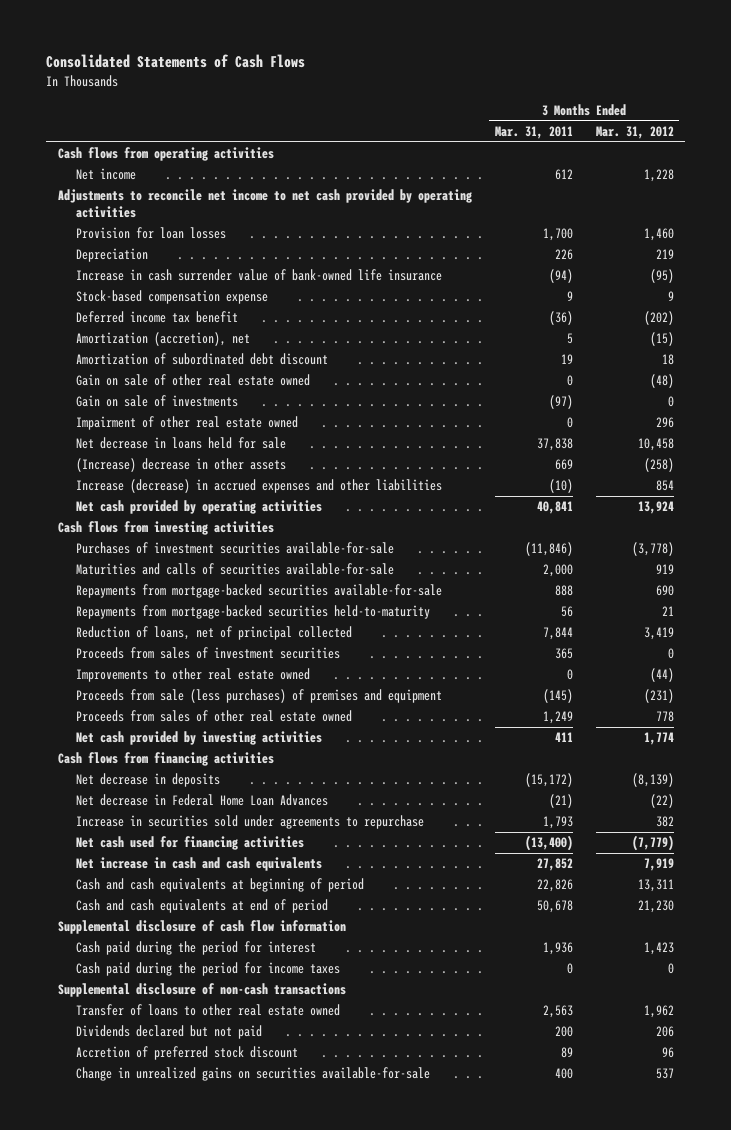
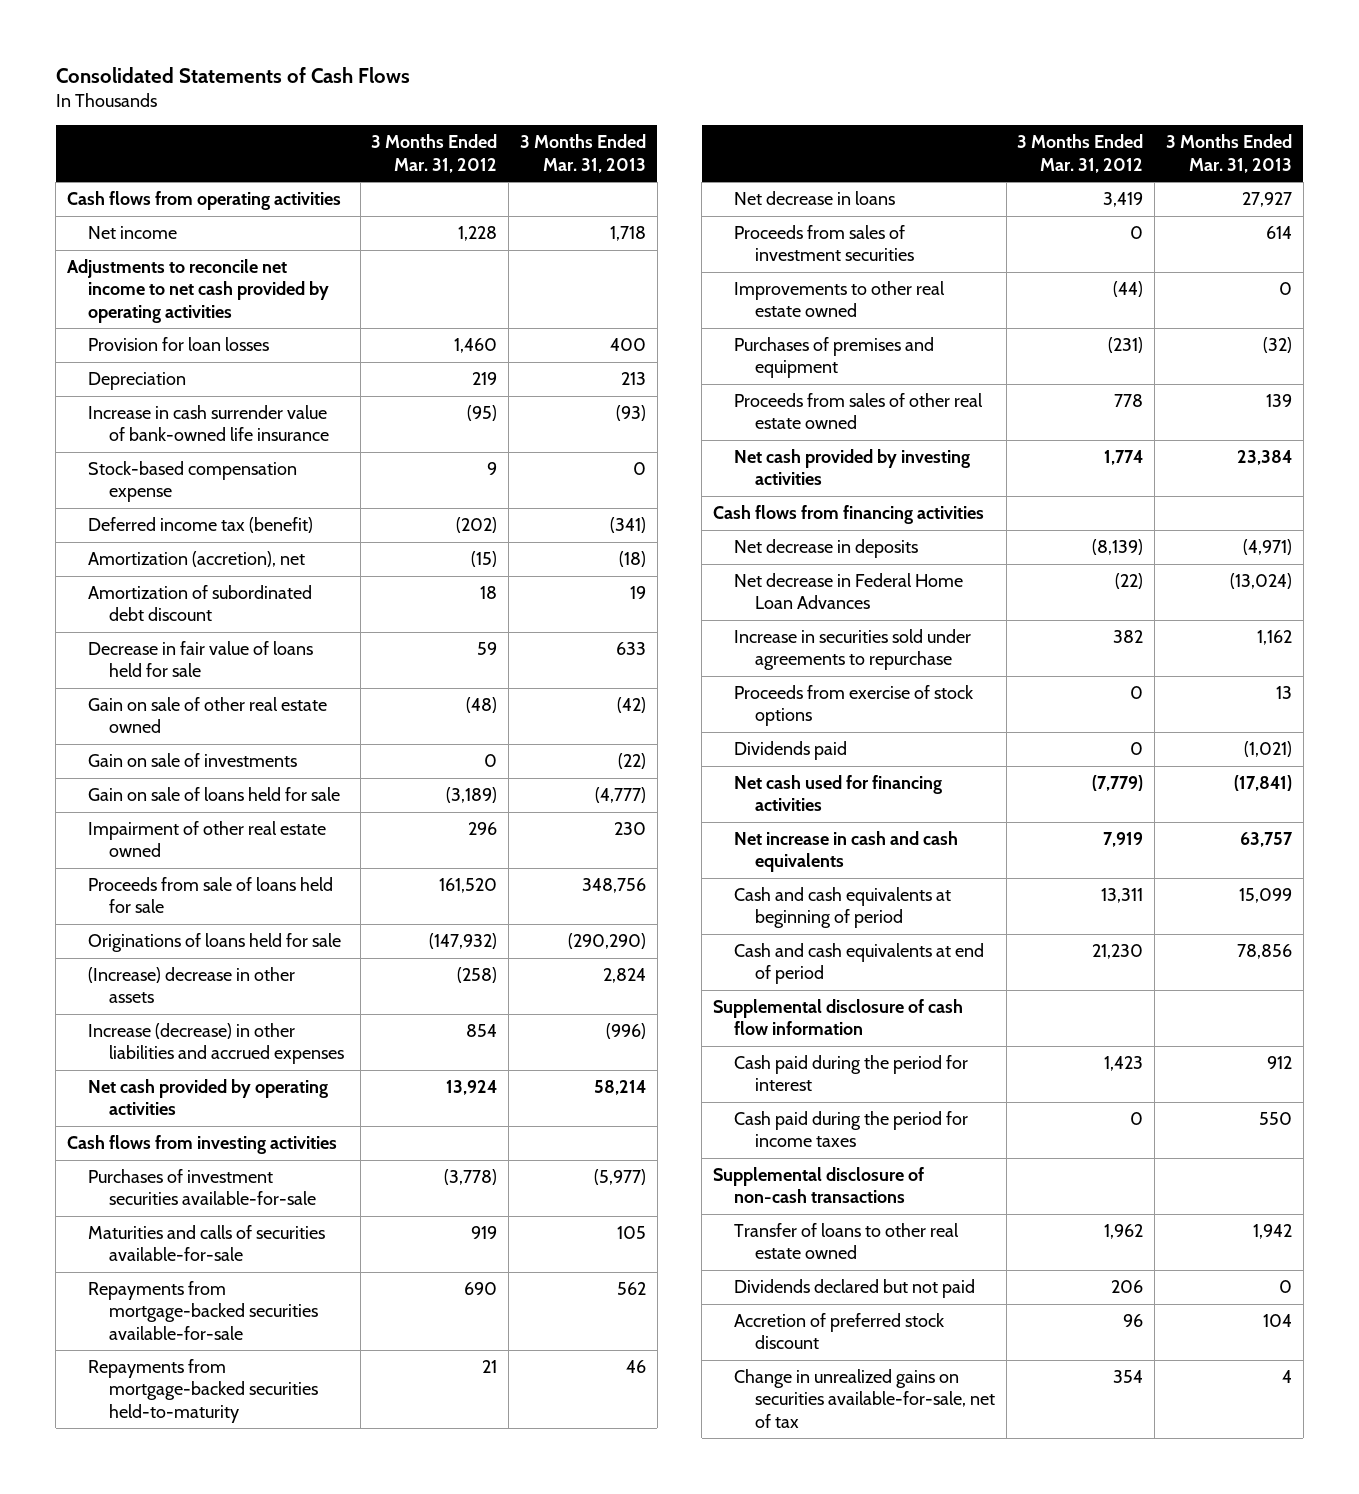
- | 3 Months Ended Mar. 31, 2011 | 3 Months Ended Mar. 31, 2012
+ | 3 Months Ended Mar. 31, 2012 | 3 Months Ended Mar. 31, 2013
- Deferred income tax benefit | (36) | (202)
+ Deferred income tax (benefit) | (202) | (341)
+ Decrease in fair value of loans held for sale | 59 | 633
+ Gain on sale of loans held for sale | (3,189) | (4,777)
- Net decrease in loans held for sale | 37,838 | 10,458
+ Proceeds from sale of loans held for sale | 161,520 | 348,756
+ Originations of loans held for sale | (147,932) | (290,290)
- Increase (decrease) in accrued expenses and other liabilities | (10) | 854
+ Increase (decrease) in other liabilities and accrued expenses | 854 | (996)
- Reduction of loans, net of principal collected | 7,844 | 3,419
+ Net decrease in loans | 3,419 | 27,927
- Proceeds from sale (less purchases) of premises and equipment | (145) | (231)
+ Purchases of premises and equipment | (231) | (32)
+ Proceeds from exercise of stock options | 0 | 13
+ Dividends paid | 0 | (1,021)
- Change in unrealized gains on securities available-for-sale | 400 | 537
+ Change in unrealized gains on securities available-for-sale, net of tax | 354 | 4

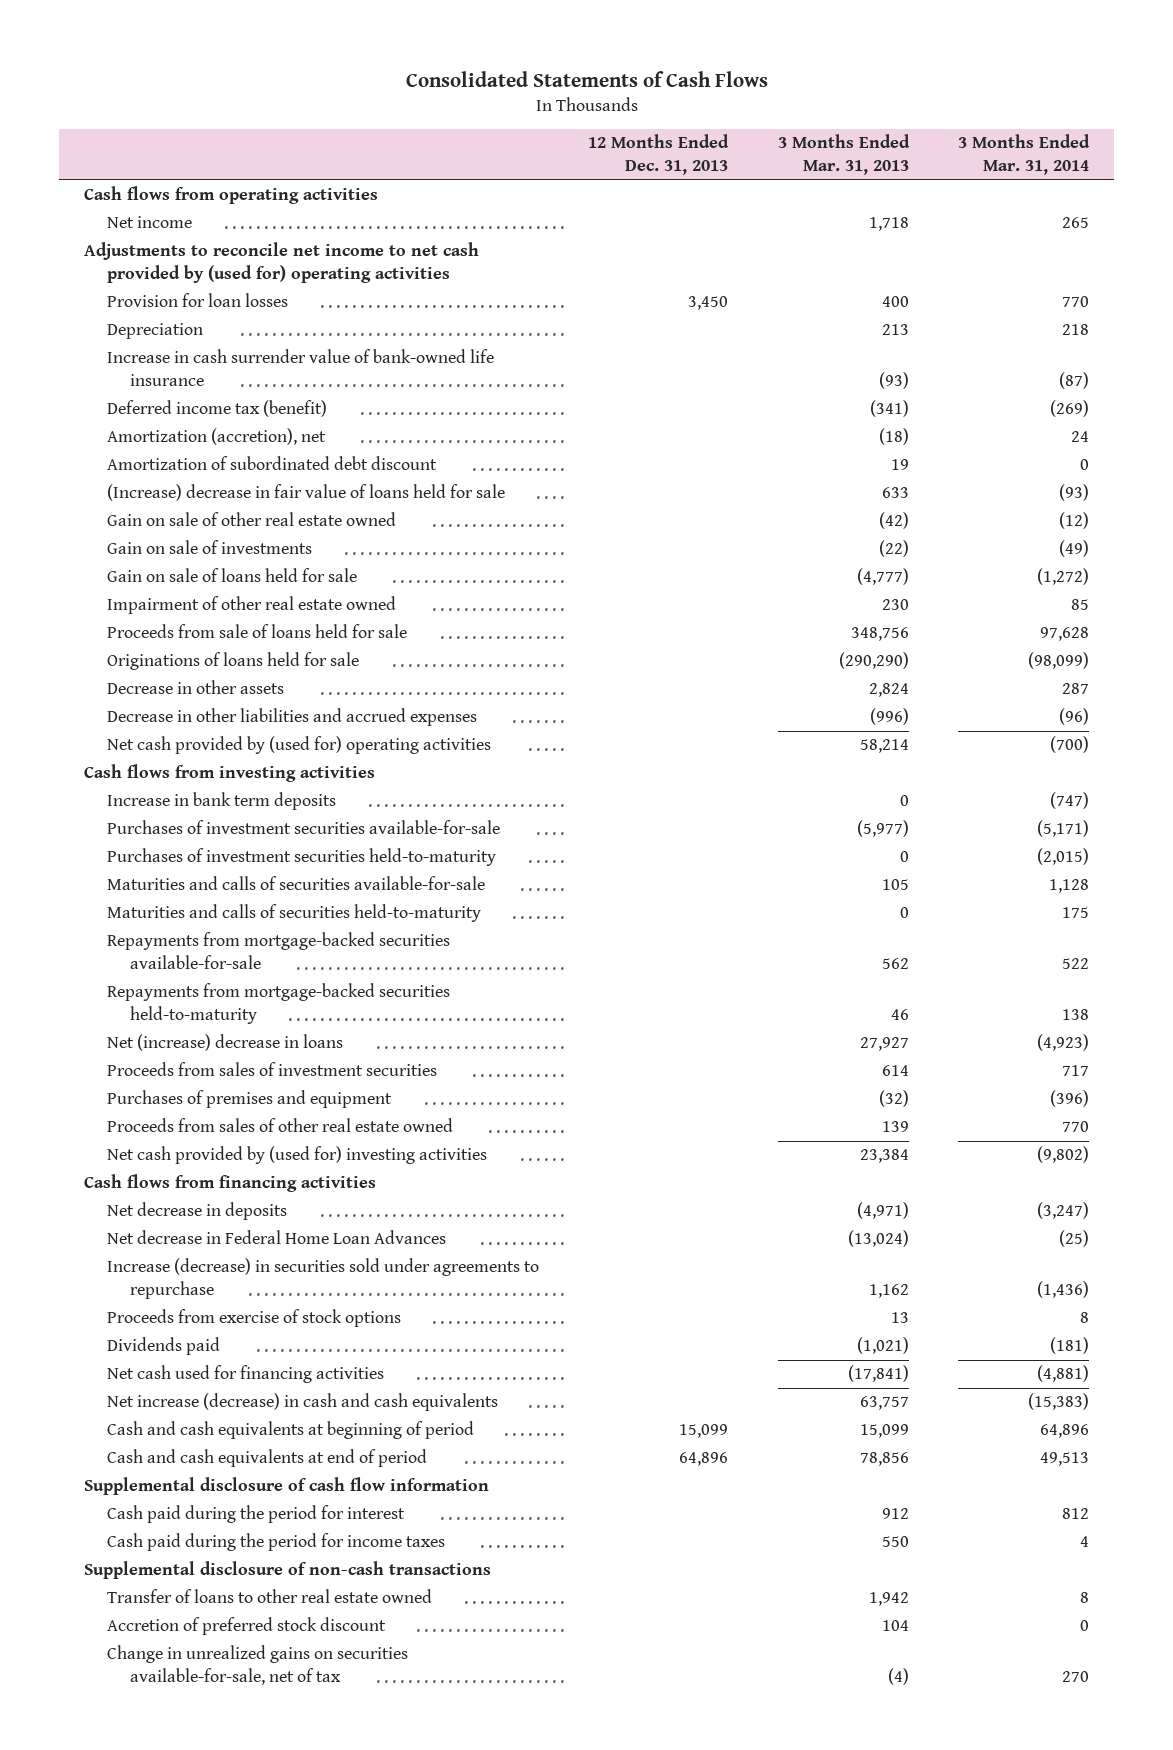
- | 3 Months Ended Mar. 31, 2012 | 3 Months Ended Mar. 31, 2013
+ | 12 Months Ended Dec. 31, 2013 | 3 Months Ended Mar. 31, 2013 | 3 Months Ended Mar. 31, 2014
- Adjustments to reconcile net income to net cash provided by operating activities
+ Adjustments to reconcile net income to net cash provided by (used for) operating activities
- Stock-based compensation expense | 9 | 0
- Decrease in fair value of loans held for sale | 59 | 633
+ (Increase) decrease in fair value of loans held for sale | | 633 | (93)
- (Increase) decrease in other assets | (258) | 2,824
- Increase (decrease) in other liabilities and accrued expenses | 854 | (996)
- Net cash provided by operating activities | 13,924 | 58,214
+ Decrease in other assets | | 2,824 | 287
+ Decrease in other liabilities and accrued expenses | | (996) | (96)
+ Net cash provided by (used for) operating activities | | 58,214 | (700)
+ Increase in bank term deposits | | 0 | (747)
+ Purchases of investment securities held-to-maturity | | 0 | (2,015)
+ Maturities and calls of securities held-to-maturity | | 0 | 175
- Net decrease in loans | 3,419 | 27,927
+ Net (increase) decrease in loans | | 27,927 | (4,923)
- Improvements to other real estate owned | (44) | 0
- Net cash provided by investing activities | 1,774 | 23,384
+ Net cash provided by (used for) investing activities | | 23,384 | (9,802)
- Increase in securities sold under agreements to repurchase | 382 | 1,162
+ Increase (decrease) in securities sold under agreements to repurchase | | 1,162 | (1,436)
- Net increase in cash and cash equivalents | 7,919 | 63,757
+ Net increase (decrease) in cash and cash equivalents | | 63,757 | (15,383)
- Dividends declared but not paid | 206 | 0
- Change in unrealized gains on securities available-for-sale, net of tax | 354 | 4
+ Change in unrealized gains on securities available-for-sale, net of tax | | (4) | 270

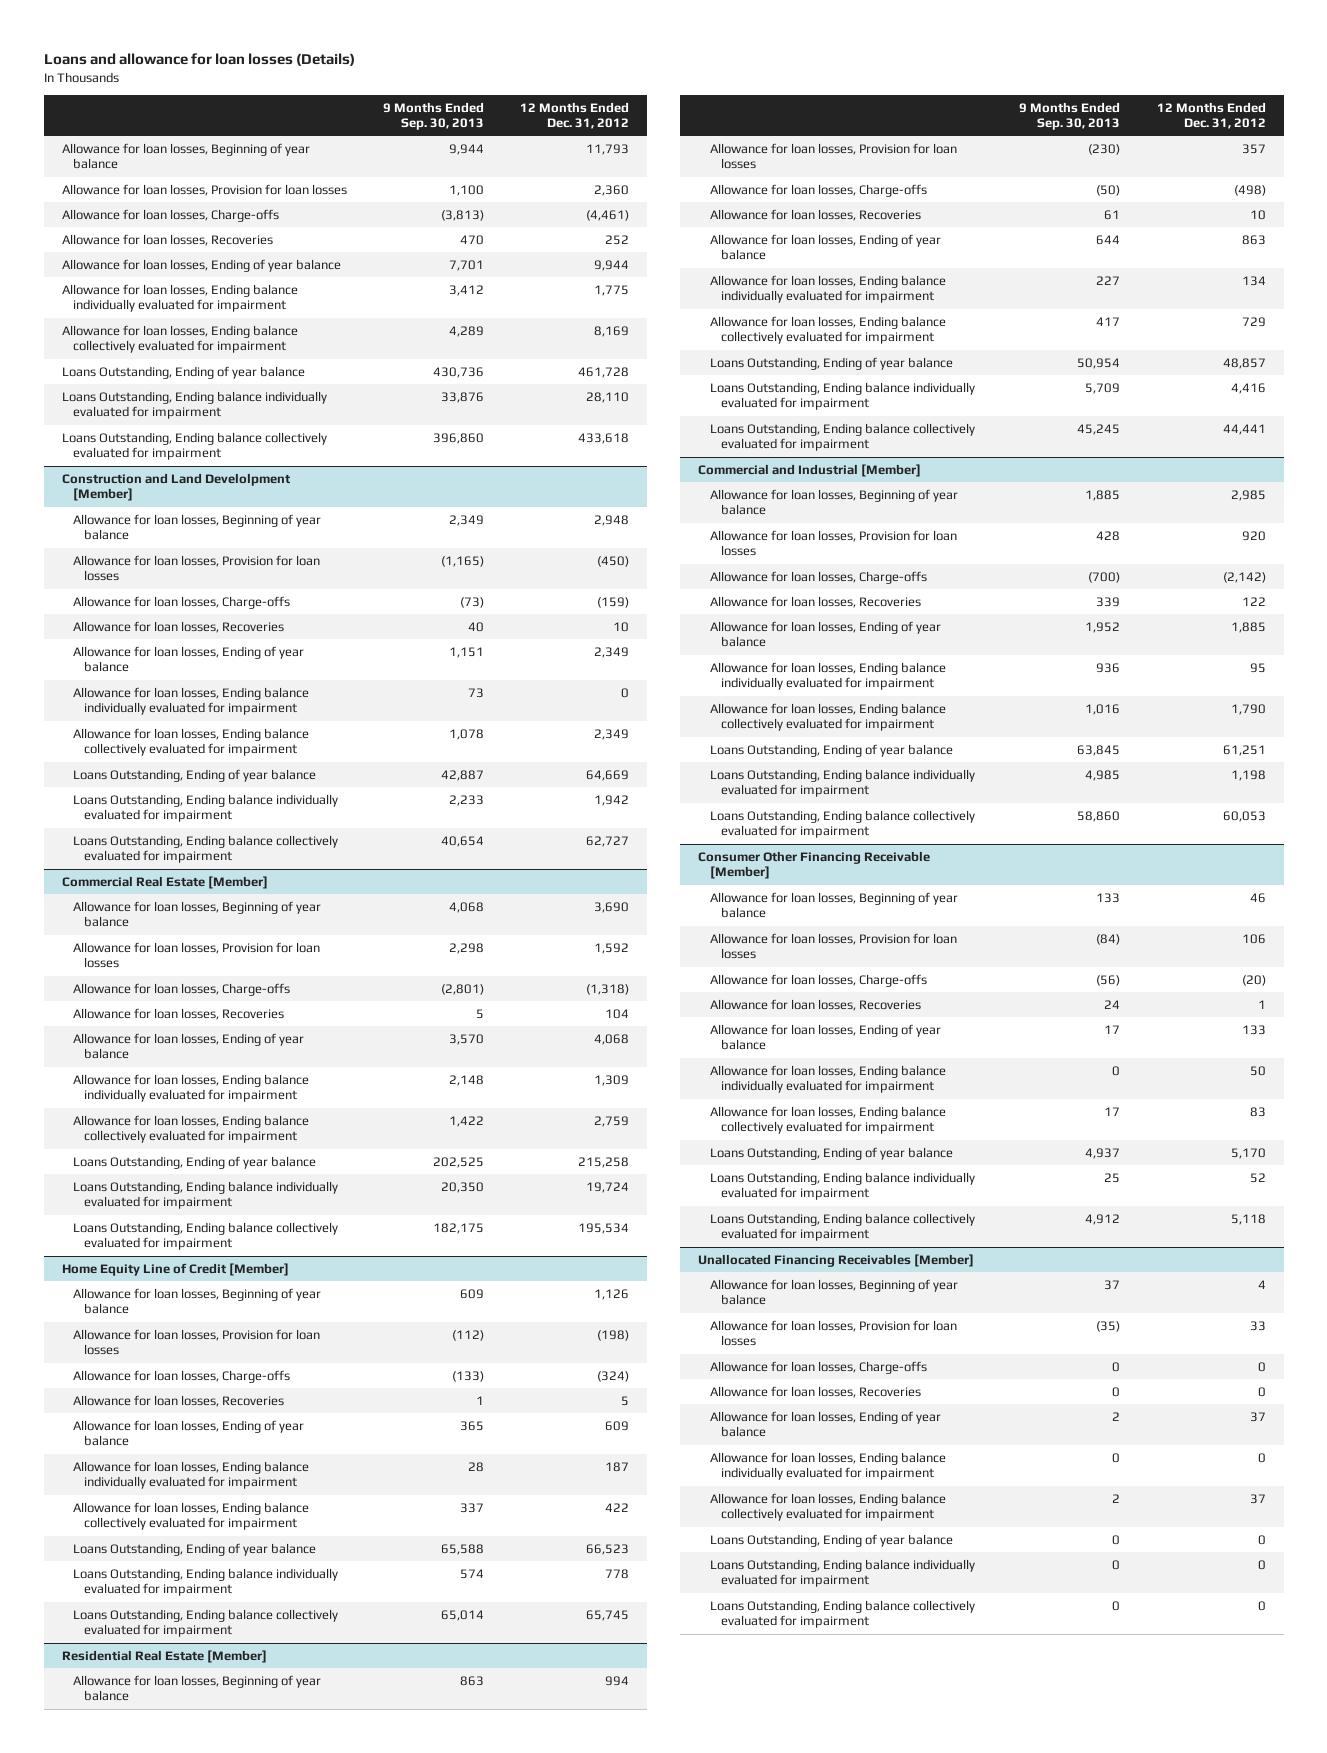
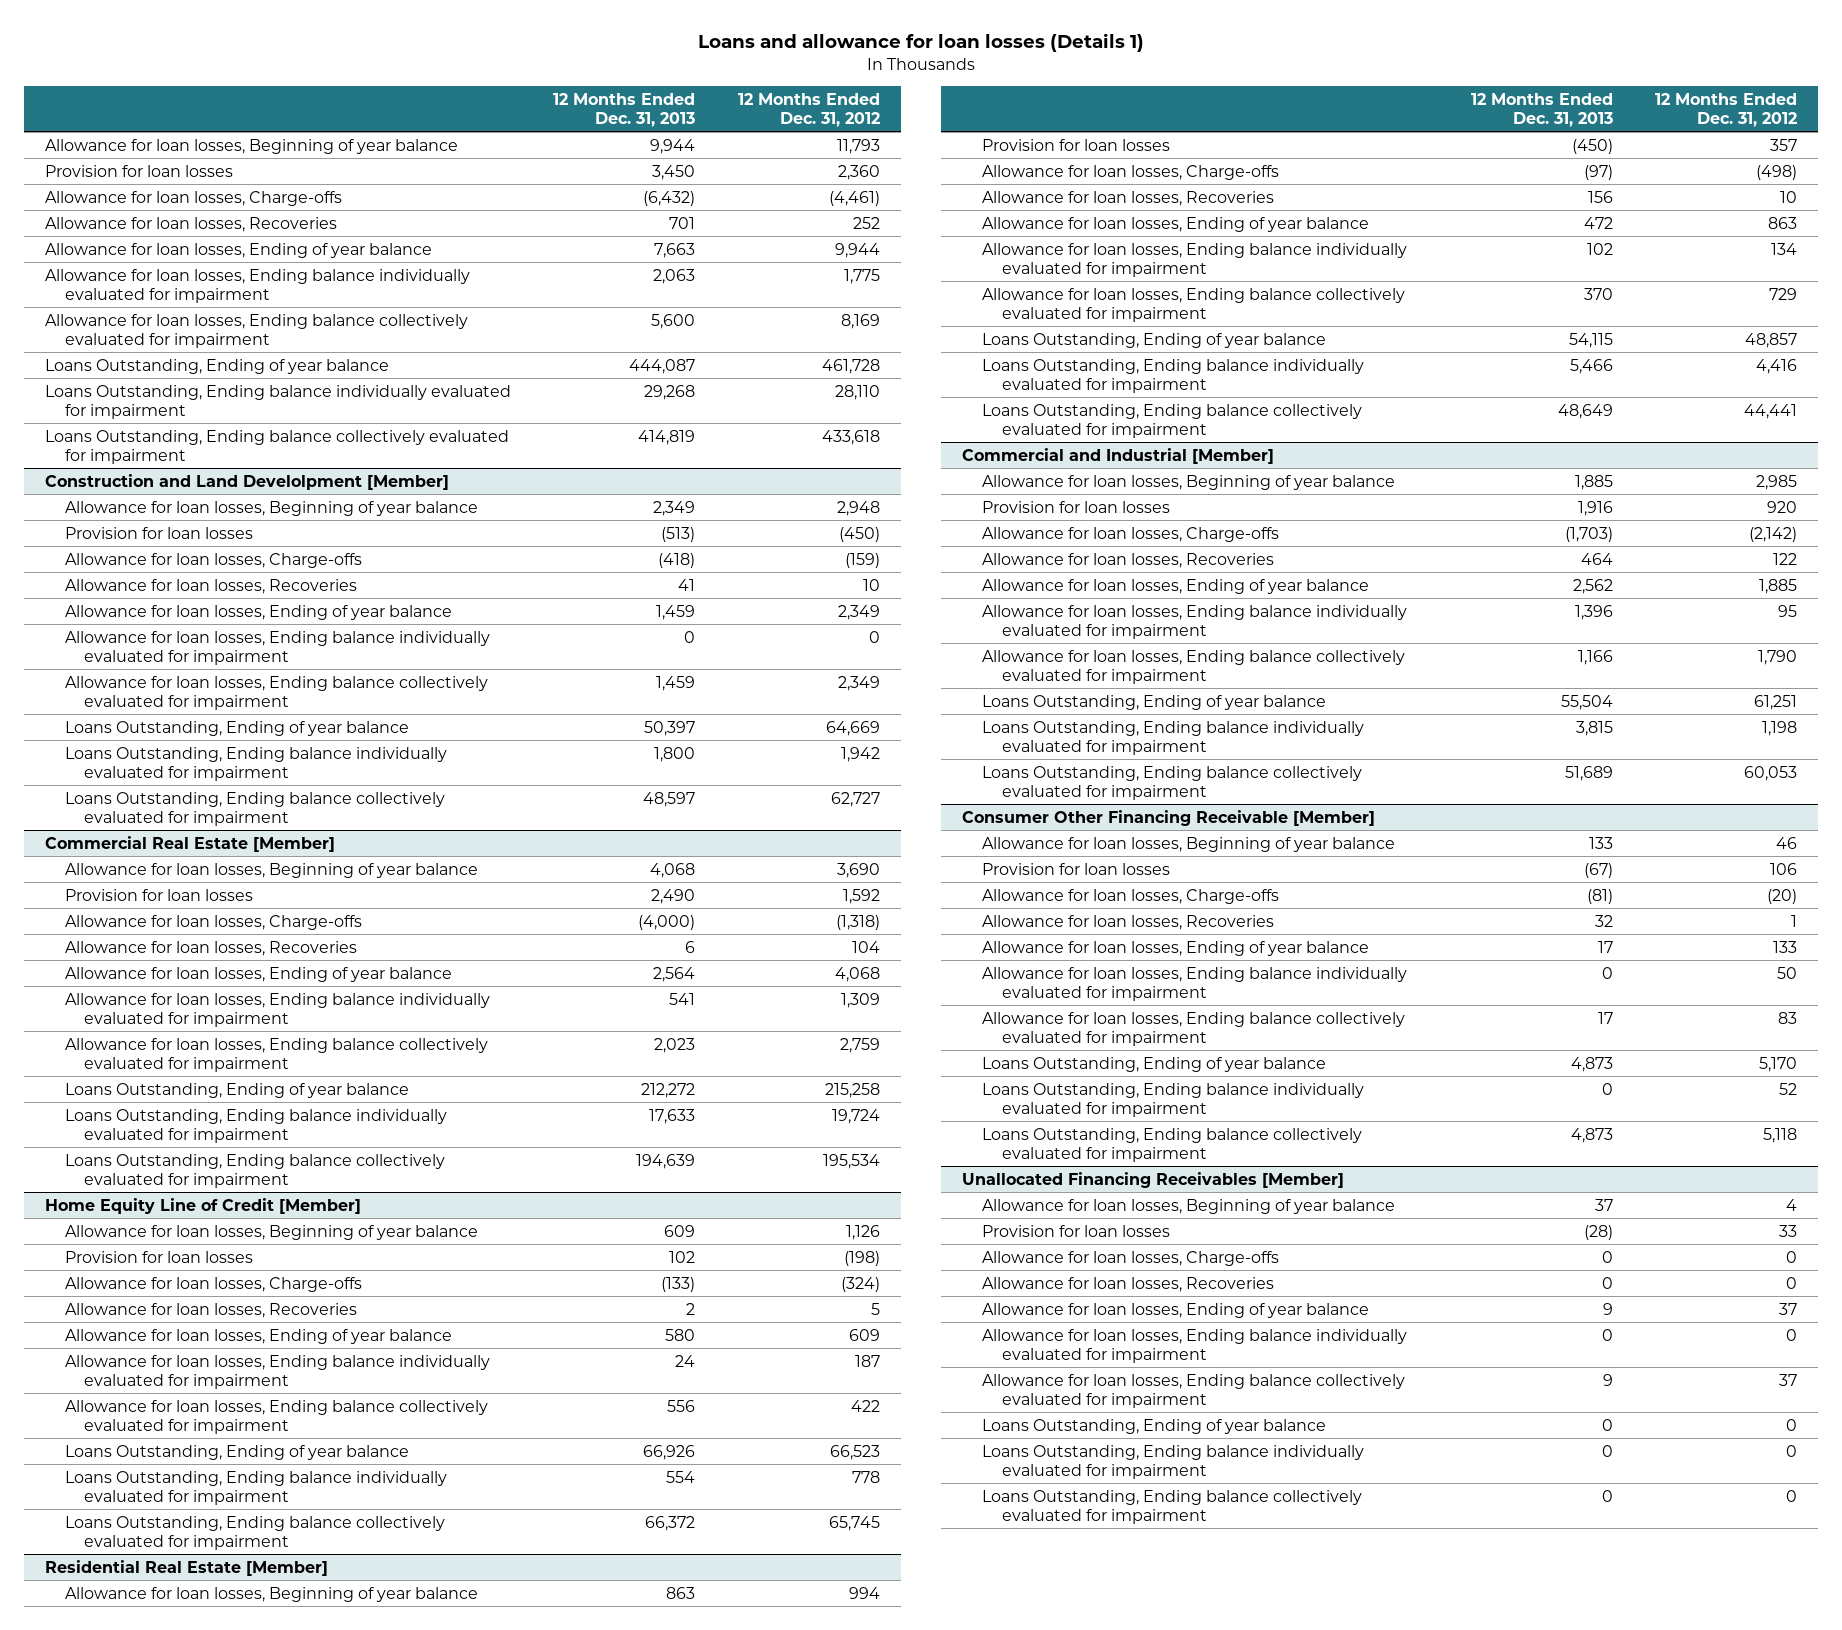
- Loans and allowance for loan losses (Details)
+ Loans and allowance for loan losses (Details 1)
- | 9 Months Ended Sep. 30, 2013 | 12 Months Ended Dec. 31, 2012
+ | 12 Months Ended Dec. 31, 2013 | 12 Months Ended Dec. 31, 2012
- Allowance for loan losses, Provision for loan losses | 1,100 | 2,360
+ Provision for loan losses | 3,450 | 2,360
@ Construction and Land Develolpment [Member]
- Allowance for loan losses, Provision for loan losses | (1,165) | (450)
+ Provision for loan losses | (513) | (450)
@ Commercial Real Estate [Member]
- Allowance for loan losses, Provision for loan losses | 2,298 | 1,592
+ Provision for loan losses | 2,490 | 1,592
@ Home Equity Line of Credit [Member]
- Allowance for loan losses, Provision for loan losses | (112) | (198)
+ Provision for loan losses | 102 | (198)
@ Residential Real Estate [Member]
- Allowance for loan losses, Provision for loan losses | (230) | 357
+ Provision for loan losses | (450) | 357
@ Commercial and Industrial [Member]
- Allowance for loan losses, Provision for loan losses | 428 | 920
+ Provision for loan losses | 1,916 | 920
@ Consumer Other Financing Receivable [Member]
- Allowance for loan losses, Provision for loan losses | (84) | 106
+ Provision for loan losses | (67) | 106
@ Unallocated Financing Receivables [Member]
- Allowance for loan losses, Provision for loan losses | (35) | 33
+ Provision for loan losses | (28) | 33

